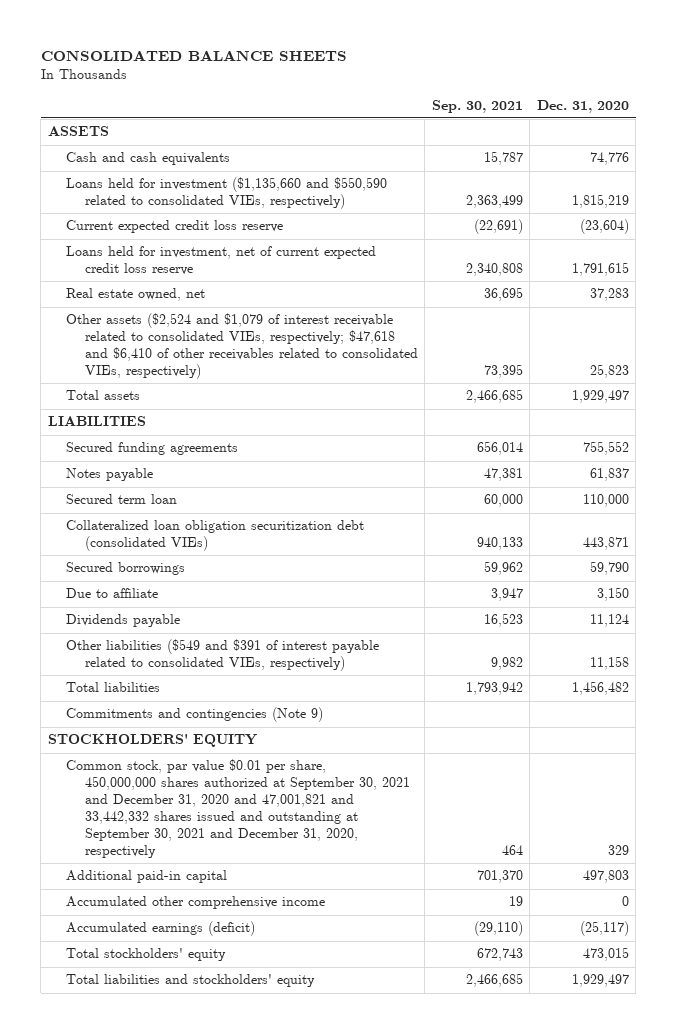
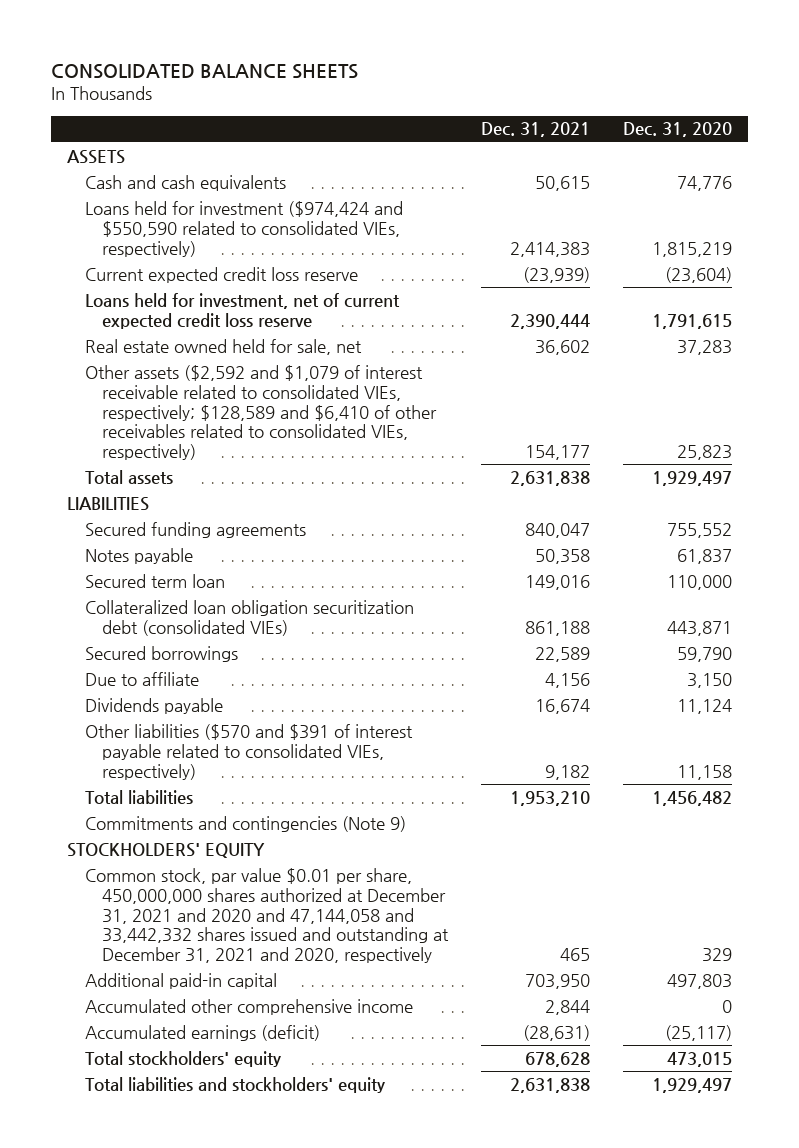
- | Sep. 30, 2021 | Dec. 31, 2020
+ | Dec. 31, 2021 | Dec. 31, 2020
- Loans held for investment ($1,135,660 and $550,590 related to consolidated VIEs, respectively) | 2,363,499 | 1,815,219
+ Loans held for investment ($974,424 and $550,590 related to consolidated VIEs, respectively) | 2,414,383 | 1,815,219
- Real estate owned, net | 36,695 | 37,283
- Other assets ($2,524 and $1,079 of interest receivable related to consolidated VIEs, respectively; $47,618 and $6,410 of other receivables related to consolidated VIEs, respectively) | 73,395 | 25,823
+ Real estate owned held for sale, net | 36,602 | 37,283
+ Other assets ($2,592 and $1,079 of interest receivable related to consolidated VIEs, respectively; $128,589 and $6,410 of other receivables related to consolidated VIEs, respectively) | 154,177 | 25,823
- Other liabilities ($549 and $391 of interest payable related to consolidated VIEs, respectively) | 9,982 | 11,158
+ Other liabilities ($570 and $391 of interest payable related to consolidated VIEs, respectively) | 9,182 | 11,158
- Common stock, par value $0.01 per share, 450,000,000 shares authorized at September 30, 2021 and December 31, 2020 and 47,001,821 and 33,442,332 shares issued and outstanding at September 30, 2021 and December 31, 2020, respectively | 464 | 329
+ Common stock, par value $0.01 per share, 450,000,000 shares authorized at December 31, 2021 and 2020 and 47,144,058 and 33,442,332 shares issued and outstanding at December 31, 2021 and 2020, respectively | 465 | 329

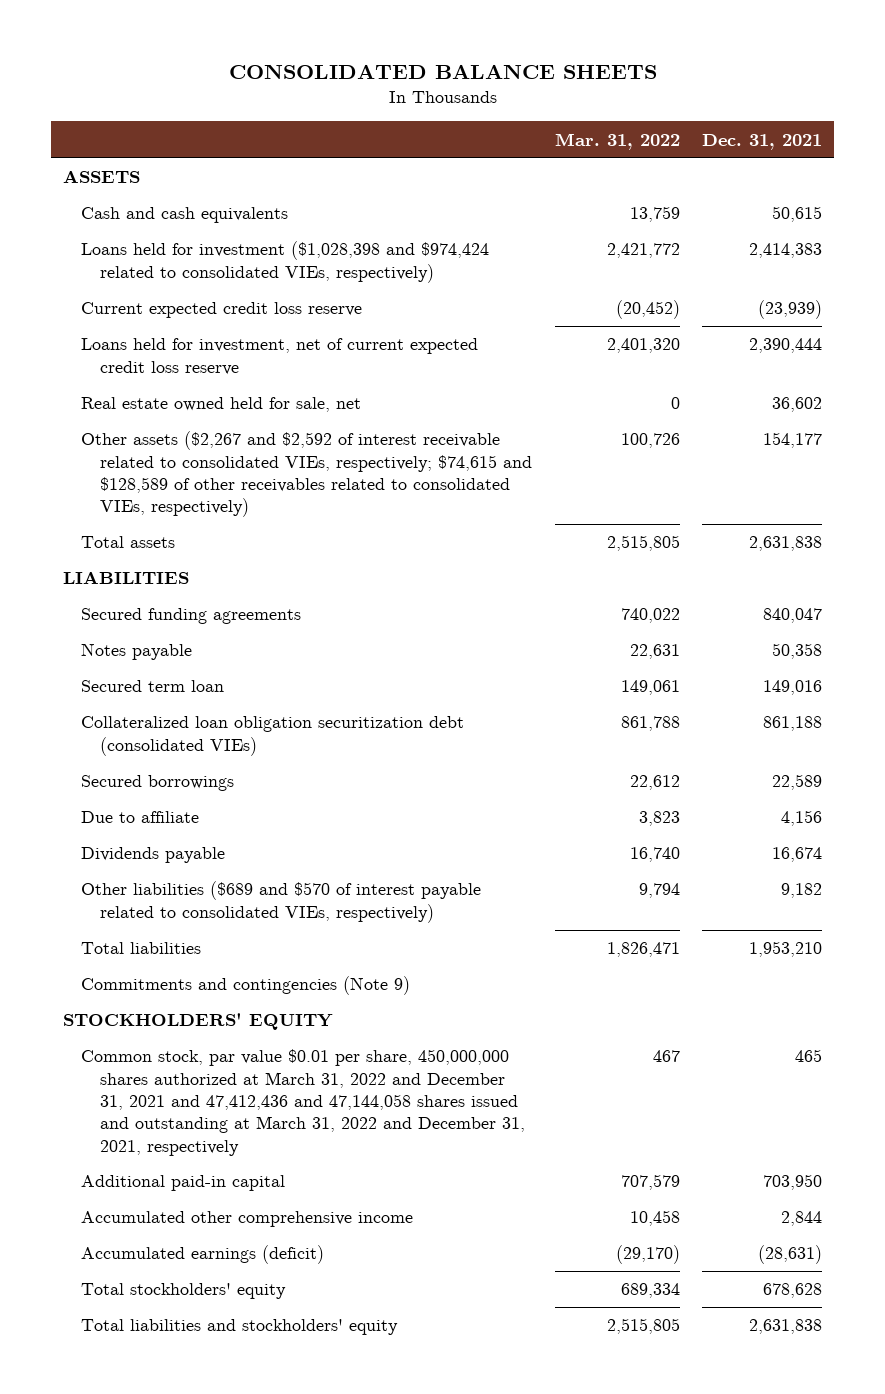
- | Dec. 31, 2021 | Dec. 31, 2020
+ | Mar. 31, 2022 | Dec. 31, 2021
- Loans held for investment ($974,424 and $550,590 related to consolidated VIEs, respectively) | 2,414,383 | 1,815,219
+ Loans held for investment ($1,028,398 and $974,424 related to consolidated VIEs, respectively) | 2,421,772 | 2,414,383
- Other assets ($2,592 and $1,079 of interest receivable related to consolidated VIEs, respectively; $128,589 and $6,410 of other receivables related to consolidated VIEs, respectively) | 154,177 | 25,823
+ Other assets ($2,267 and $2,592 of interest receivable related to consolidated VIEs, respectively; $74,615 and $128,589 of other receivables related to consolidated VIEs, respectively) | 100,726 | 154,177
- Other liabilities ($570 and $391 of interest payable related to consolidated VIEs, respectively) | 9,182 | 11,158
+ Other liabilities ($689 and $570 of interest payable related to consolidated VIEs, respectively) | 9,794 | 9,182
- Common stock, par value $0.01 per share, 450,000,000 shares authorized at December 31, 2021 and 2020 and 47,144,058 and 33,442,332 shares issued and outstanding at December 31, 2021 and 2020, respectively | 465 | 329
+ Common stock, par value $0.01 per share, 450,000,000 shares authorized at March 31, 2022 and December 31, 2021 and 47,412,436 and 47,144,058 shares issued and outstanding at March 31, 2022 and December 31, 2021, respectively | 467 | 465

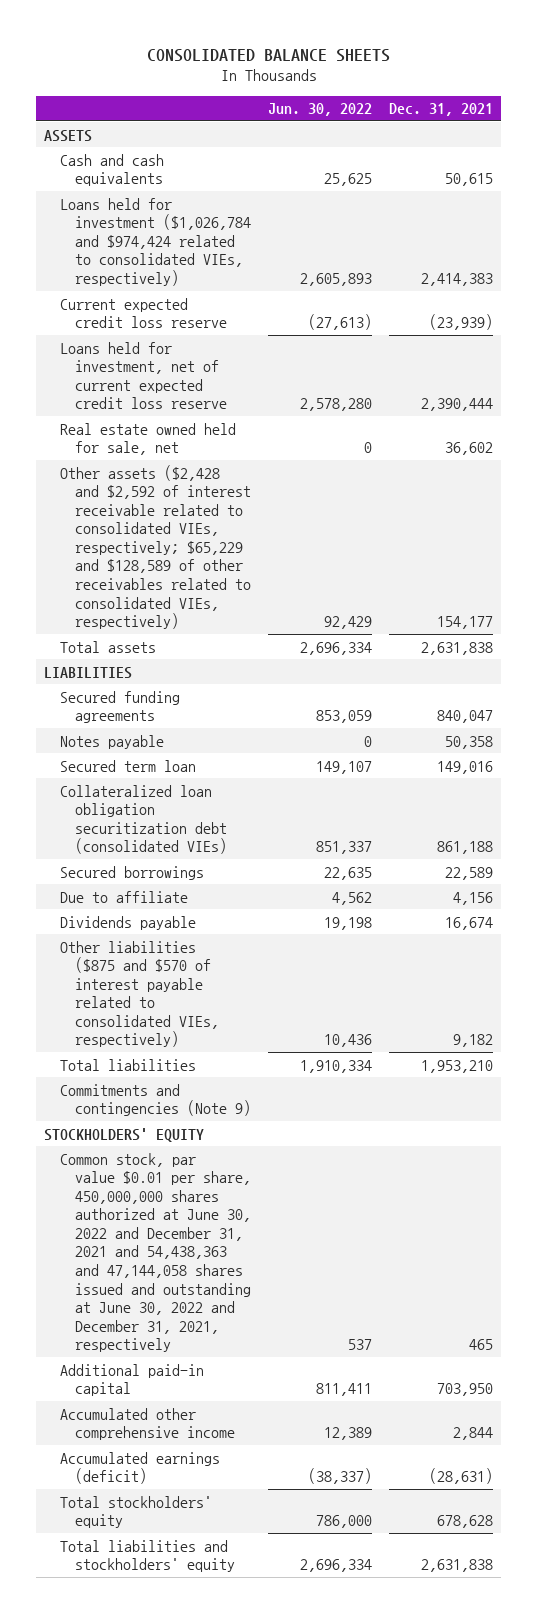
- | Mar. 31, 2022 | Dec. 31, 2021
+ | Jun. 30, 2022 | Dec. 31, 2021
- Loans held for investment ($1,028,398 and $974,424 related to consolidated VIEs, respectively) | 2,421,772 | 2,414,383
+ Loans held for investment ($1,026,784 and $974,424 related to consolidated VIEs, respectively) | 2,605,893 | 2,414,383
- Other assets ($2,267 and $2,592 of interest receivable related to consolidated VIEs, respectively; $74,615 and $128,589 of other receivables related to consolidated VIEs, respectively) | 100,726 | 154,177
+ Other assets ($2,428 and $2,592 of interest receivable related to consolidated VIEs, respectively; $65,229 and $128,589 of other receivables related to consolidated VIEs, respectively) | 92,429 | 154,177
- Other liabilities ($689 and $570 of interest payable related to consolidated VIEs, respectively) | 9,794 | 9,182
+ Other liabilities ($875 and $570 of interest payable related to consolidated VIEs, respectively) | 10,436 | 9,182
- Common stock, par value $0.01 per share, 450,000,000 shares authorized at March 31, 2022 and December 31, 2021 and 47,412,436 and 47,144,058 shares issued and outstanding at March 31, 2022 and December 31, 2021, respectively | 467 | 465
+ Common stock, par value $0.01 per share, 450,000,000 shares authorized at June 30, 2022 and December 31, 2021 and 54,438,363 and 47,144,058 shares issued and outstanding at June 30, 2022 and December 31, 2021, respectively | 537 | 465

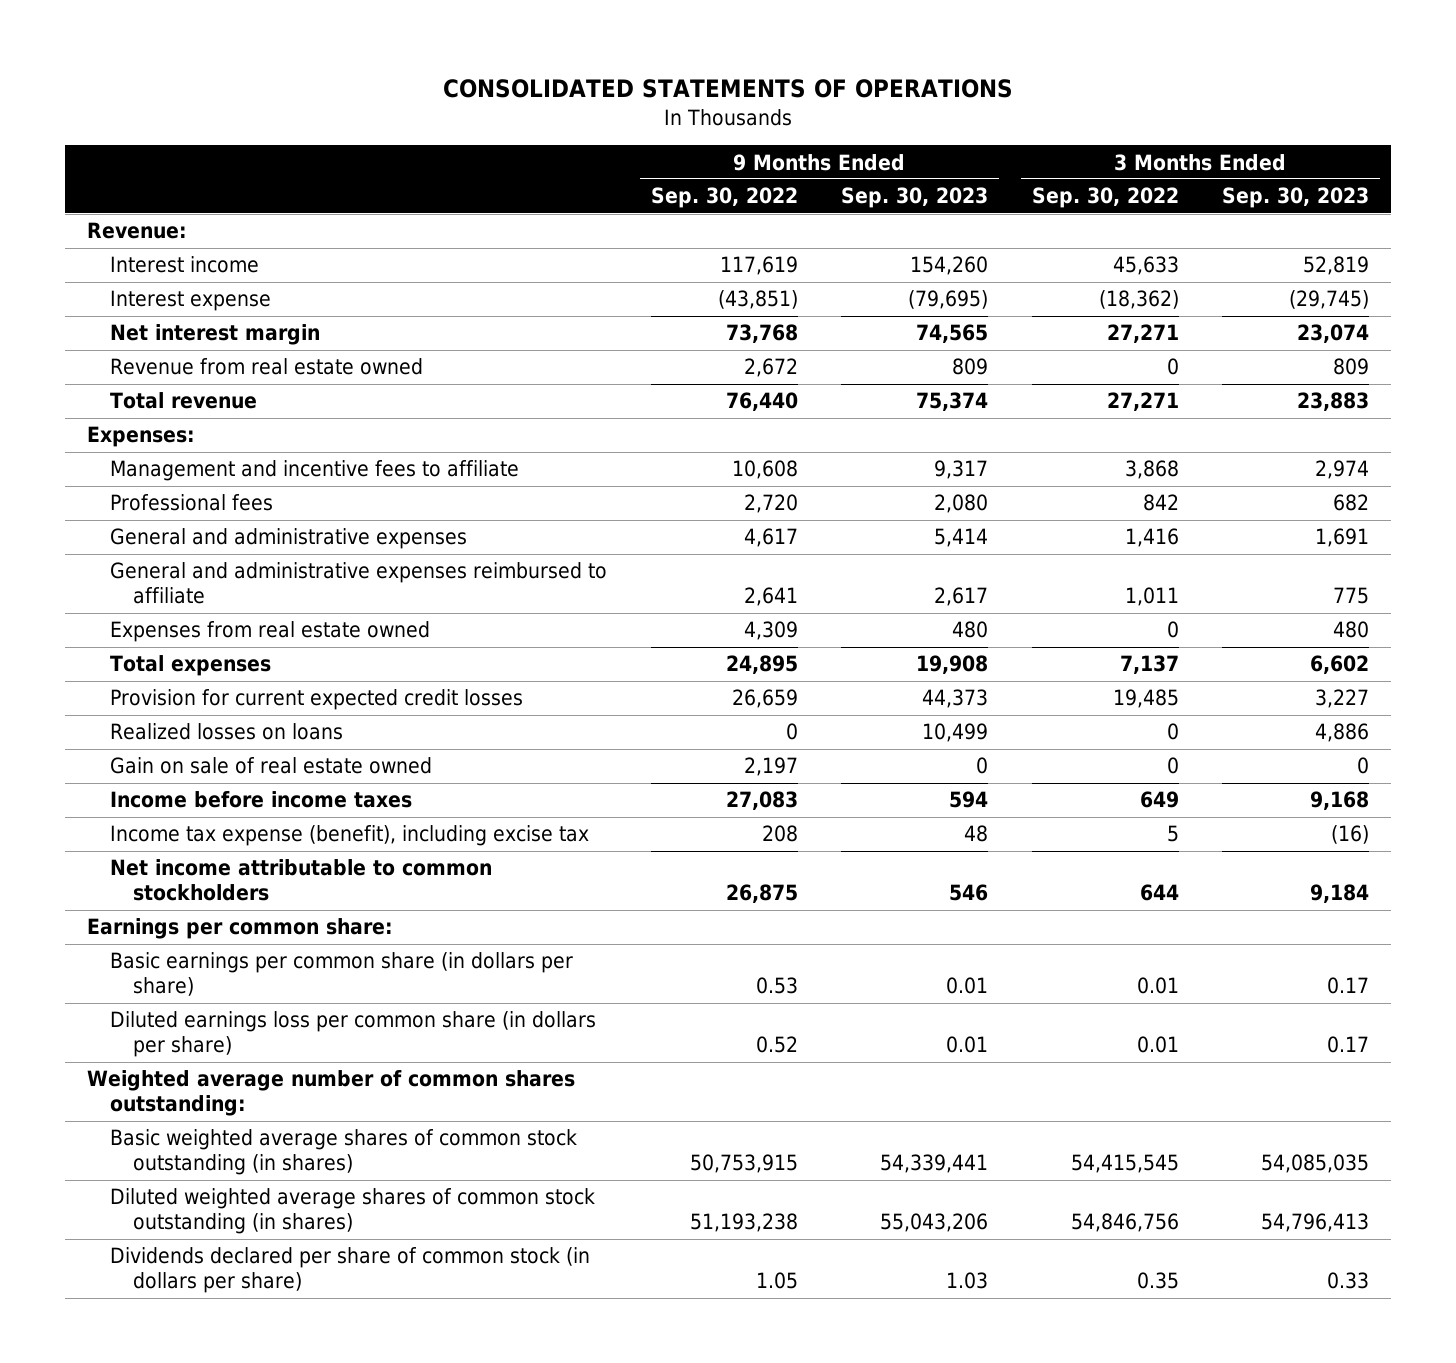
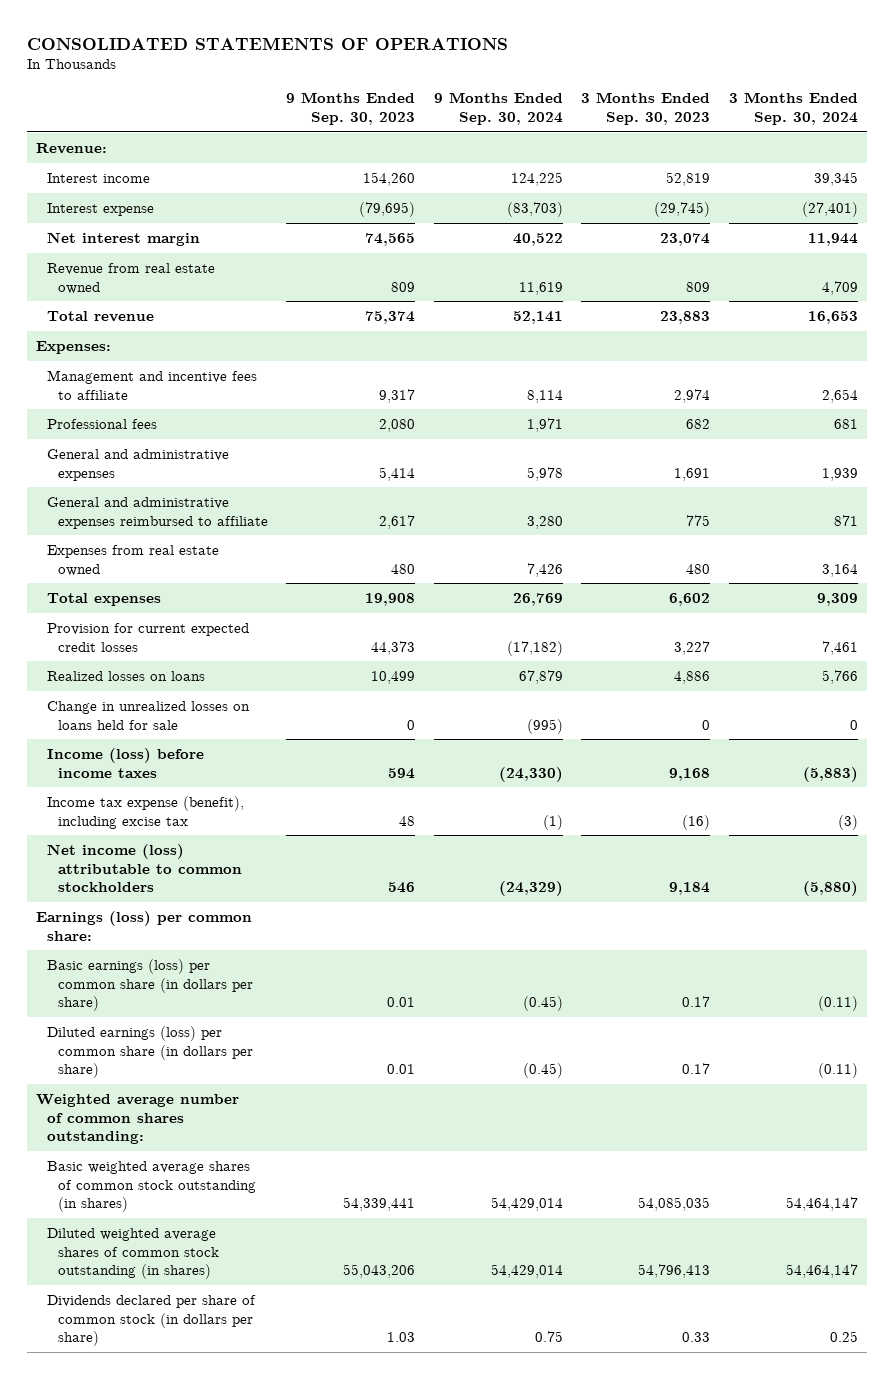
- | 9 Months Ended Sep. 30, 2022 | 9 Months Ended Sep. 30, 2023 | 3 Months Ended Sep. 30, 2022 | 3 Months Ended Sep. 30, 2023
+ | 9 Months Ended Sep. 30, 2023 | 9 Months Ended Sep. 30, 2024 | 3 Months Ended Sep. 30, 2023 | 3 Months Ended Sep. 30, 2024
- Gain on sale of real estate owned | 2,197 | 0 | 0 | 0
- Income before income taxes | 27,083 | 594 | 649 | 9,168
+ Change in unrealized losses on loans held for sale | 0 | (995) | 0 | 0
+ Income (loss) before income taxes | 594 | (24,330) | 9,168 | (5,883)
- Net income attributable to common stockholders | 26,875 | 546 | 644 | 9,184
- Earnings per common share:
- Basic earnings per common share (in dollars per share) | 0.53 | 0.01 | 0.01 | 0.17
- Diluted earnings loss per common share (in dollars per share) | 0.52 | 0.01 | 0.01 | 0.17
+ Net income (loss) attributable to common stockholders | 546 | (24,329) | 9,184 | (5,880)
+ Earnings (loss) per common share:
+ Basic earnings (loss) per common share (in dollars per share) | 0.01 | (0.45) | 0.17 | (0.11)
+ Diluted earnings (loss) per common share (in dollars per share) | 0.01 | (0.45) | 0.17 | (0.11)

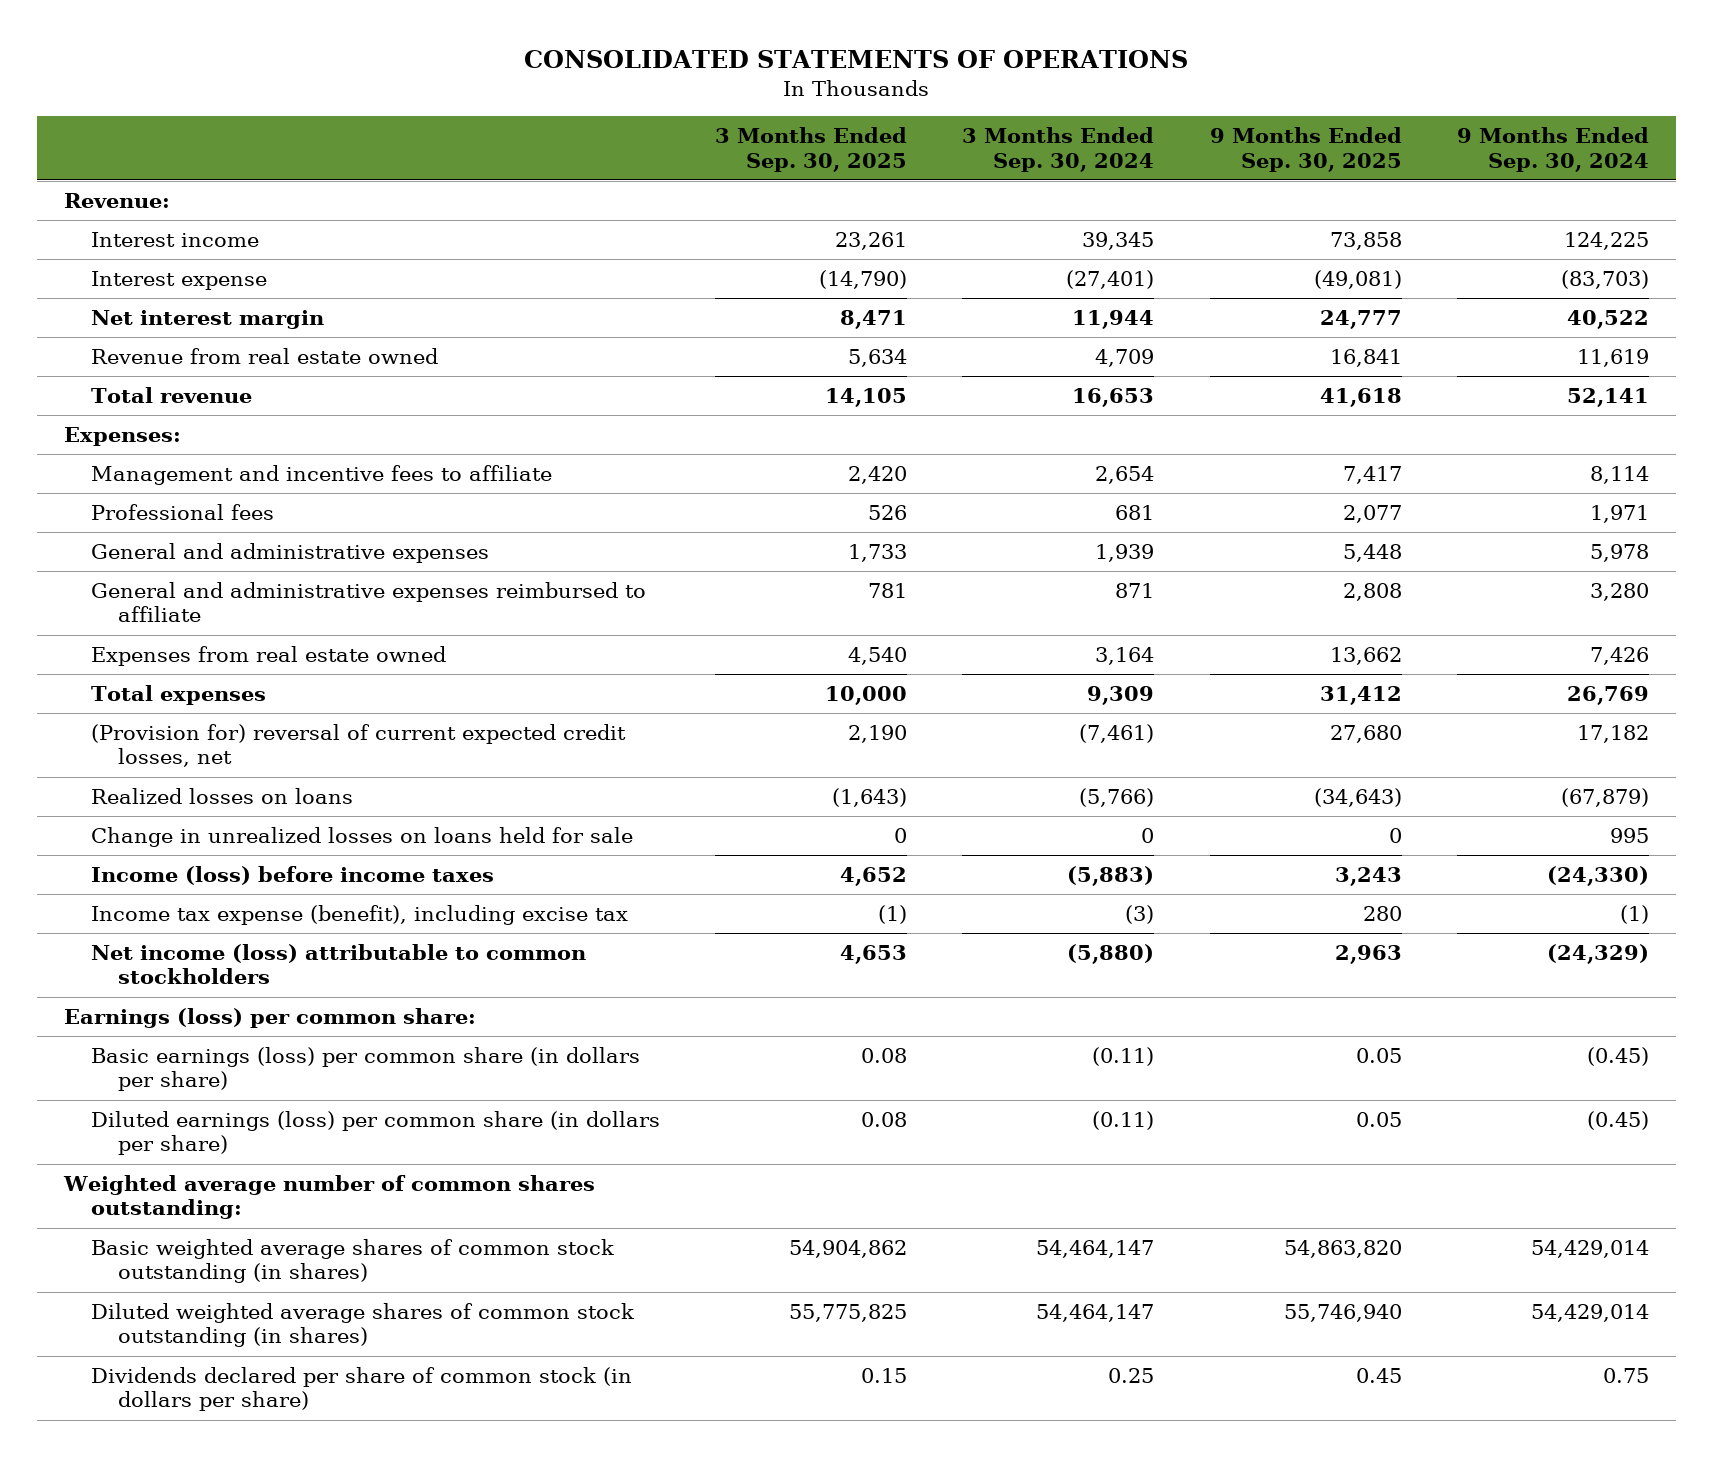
- | 9 Months Ended Sep. 30, 2023 | 9 Months Ended Sep. 30, 2024 | 3 Months Ended Sep. 30, 2023 | 3 Months Ended Sep. 30, 2024
+ | 3 Months Ended Sep. 30, 2025 | 3 Months Ended Sep. 30, 2024 | 9 Months Ended Sep. 30, 2025 | 9 Months Ended Sep. 30, 2024
- Provision for current expected credit losses | 44,373 | (17,182) | 3,227 | 7,461
- Realized losses on loans | 10,499 | 67,879 | 4,886 | 5,766
- Change in unrealized losses on loans held for sale | 0 | (995) | 0 | 0
+ (Provision for) reversal of current expected credit losses, net | 2,190 | (7,461) | 27,680 | 17,182
+ Realized losses on loans | (1,643) | (5,766) | (34,643) | (67,879)
+ Change in unrealized losses on loans held for sale | 0 | 0 | 0 | 995

